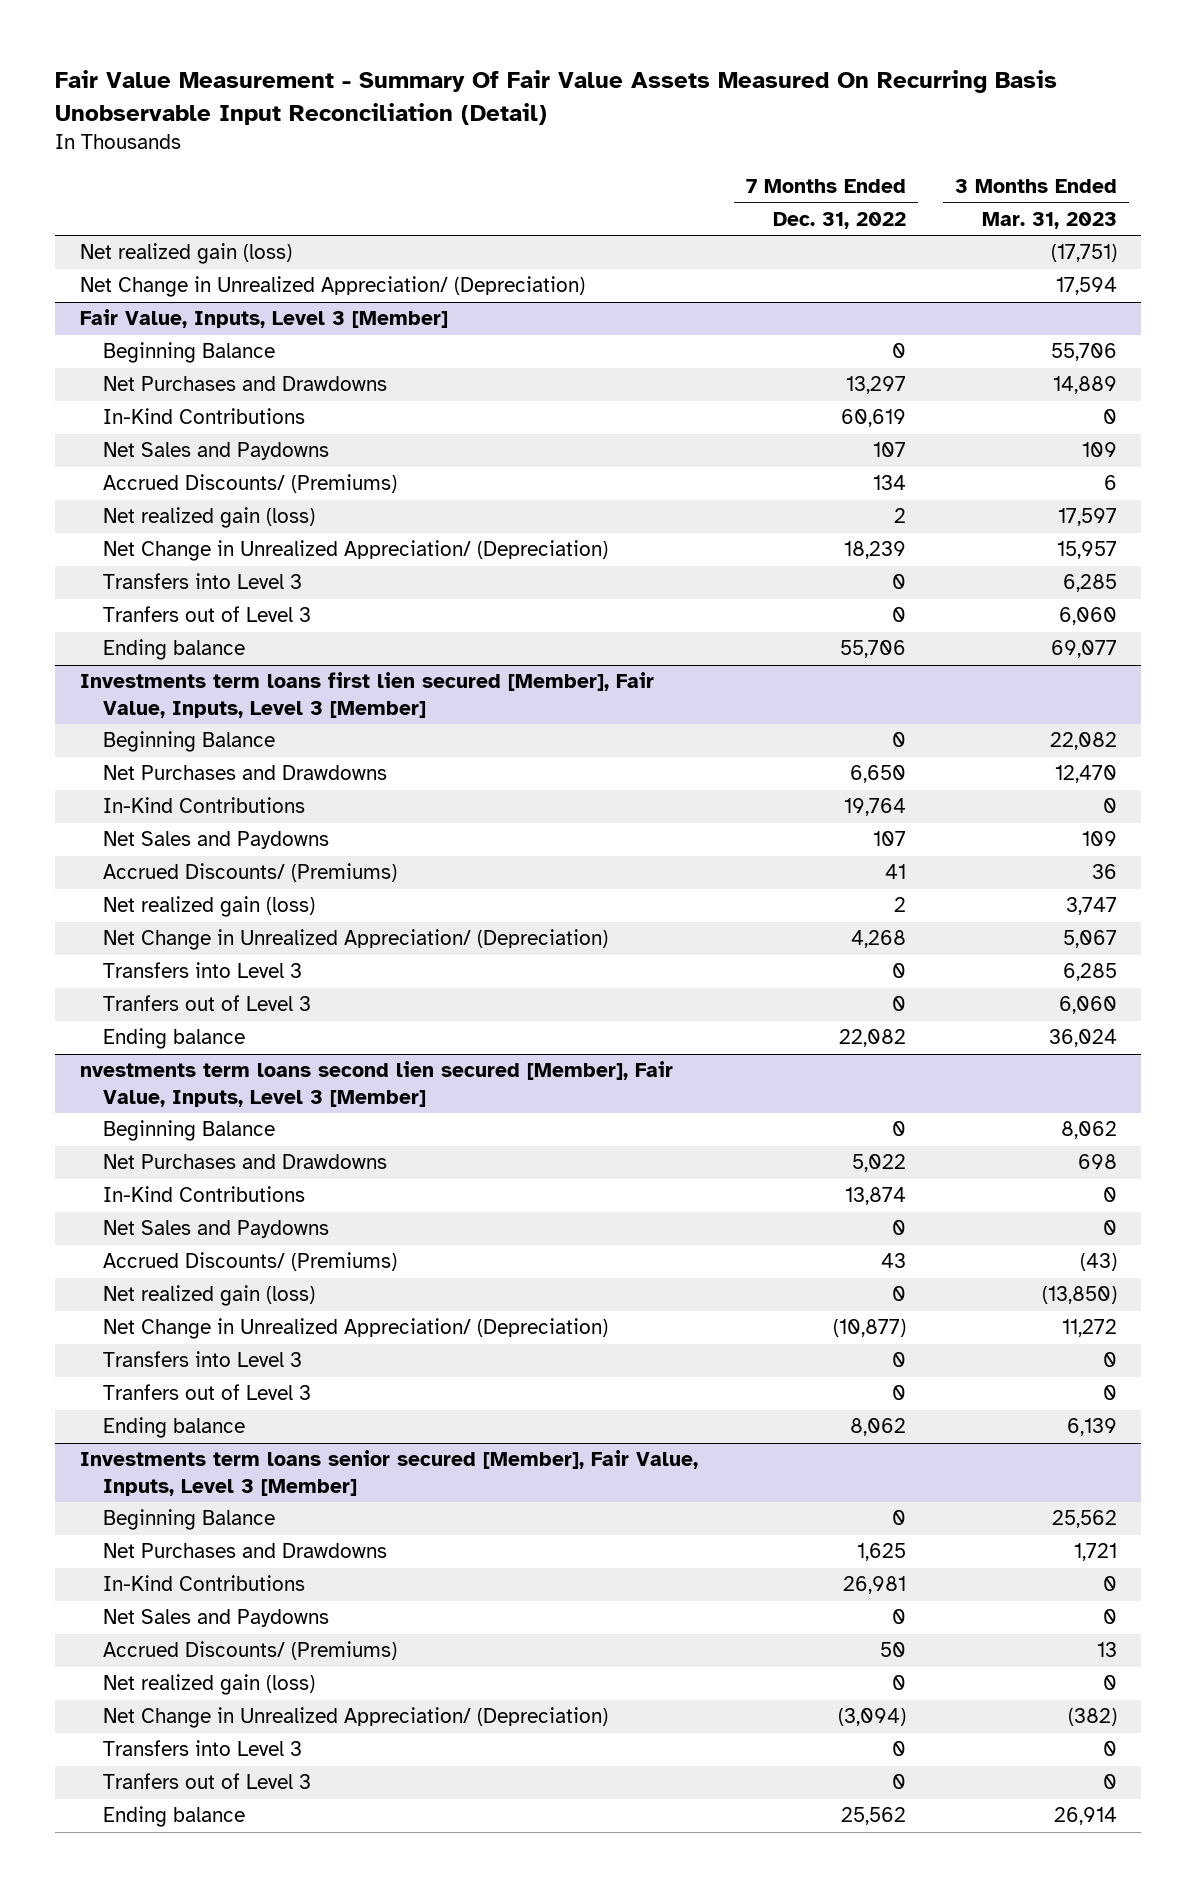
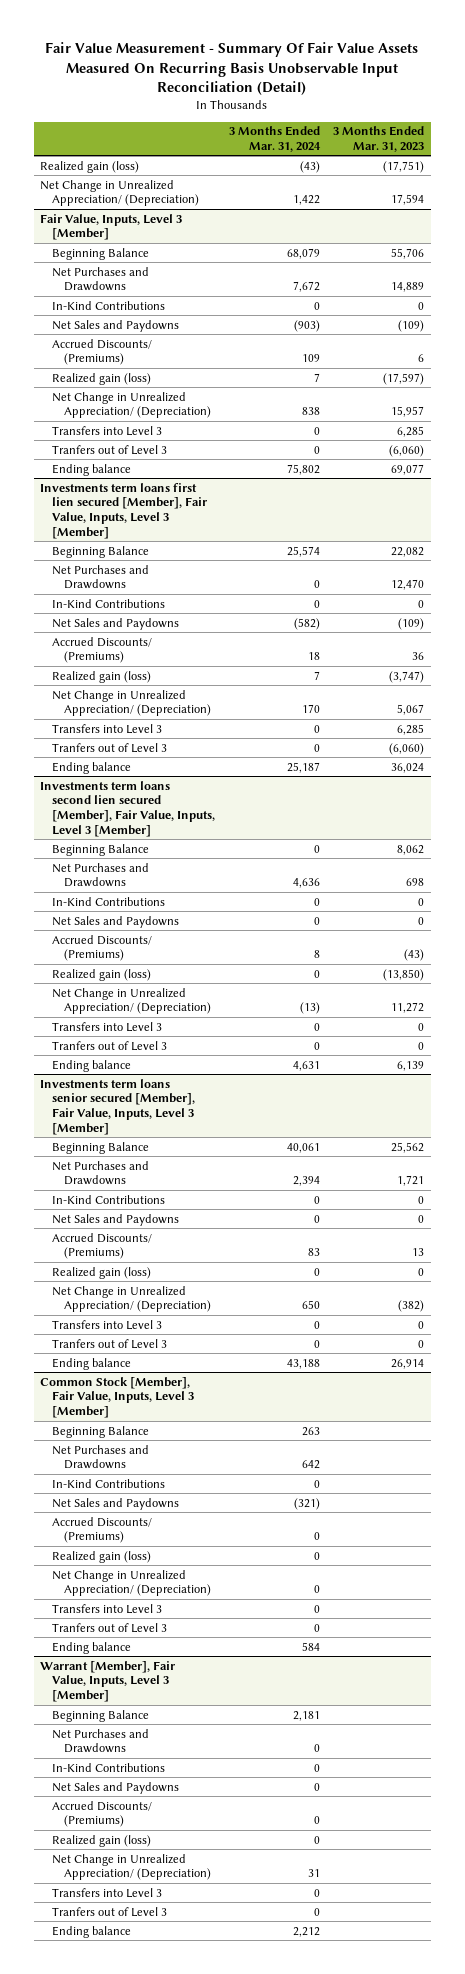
- | 7 Months Ended Dec. 31, 2022 | 3 Months Ended Mar. 31, 2023
+ | 3 Months Ended Mar. 31, 2024 | 3 Months Ended Mar. 31, 2023
- Net realized gain (loss) | | (17,751)
+ Realized gain (loss) | (43) | (17,751)
@ Fair Value, Inputs, Level 3 [Member]
- Net Sales and Paydowns | 107 | 109
+ Net Sales and Paydowns | (903) | (109)
- Net realized gain (loss) | 2 | 17,597
+ Realized gain (loss) | 7 | (17,597)
- Tranfers out of Level 3 | 0 | 6,060
+ Tranfers out of Level 3 | 0 | (6,060)
@ Investments term loans first lien secured [Member], Fair Value, Inputs, Level 3 [Member]
- Net Sales and Paydowns | 107 | 109
+ Net Sales and Paydowns | (582) | (109)
- Net realized gain (loss) | 2 | 3,747
+ Realized gain (loss) | 7 | (3,747)
- Tranfers out of Level 3 | 0 | 6,060
+ Tranfers out of Level 3 | 0 | (6,060)
- nvestments term loans second lien secured [Member], Fair Value, Inputs, Level 3 [Member]
+ Investments term loans second lien secured [Member], Fair Value, Inputs, Level 3 [Member]
- Net realized gain (loss) | 0 | (13,850)
+ Realized gain (loss) | 0 | (13,850)
@ Investments term loans senior secured [Member], Fair Value, Inputs, Level 3 [Member]
- Net realized gain (loss) | 0 | 0
+ Realized gain (loss) | 0 | 0
+ Common Stock [Member], Fair Value, Inputs, Level 3 [Member]
+ Beginning Balance | 263 |
+ Net Purchases and Drawdowns | 642 |
+ In-Kind Contributions | 0 |
+ Net Sales and Paydowns | (321) |
+ Accrued Discounts/ (Premiums) | 0 |
+ Realized gain (loss) | 0 |
+ Net Change in Unrealized Appreciation/ (Depreciation) | 0 |
+ Transfers into Level 3 | 0 |
+ Tranfers out of Level 3 | 0 |
+ Ending balance | 584 |
+ Warrant [Member], Fair Value, Inputs, Level 3 [Member]
+ Beginning Balance | 2,181 |
+ Net Purchases and Drawdowns | 0 |
+ In-Kind Contributions | 0 |
+ Net Sales and Paydowns | 0 |
+ Accrued Discounts/ (Premiums) | 0 |
+ Realized gain (loss) | 0 |
+ Net Change in Unrealized Appreciation/ (Depreciation) | 31 |
+ Transfers into Level 3 | 0 |
+ Tranfers out of Level 3 | 0 |
+ Ending balance | 2,212 |

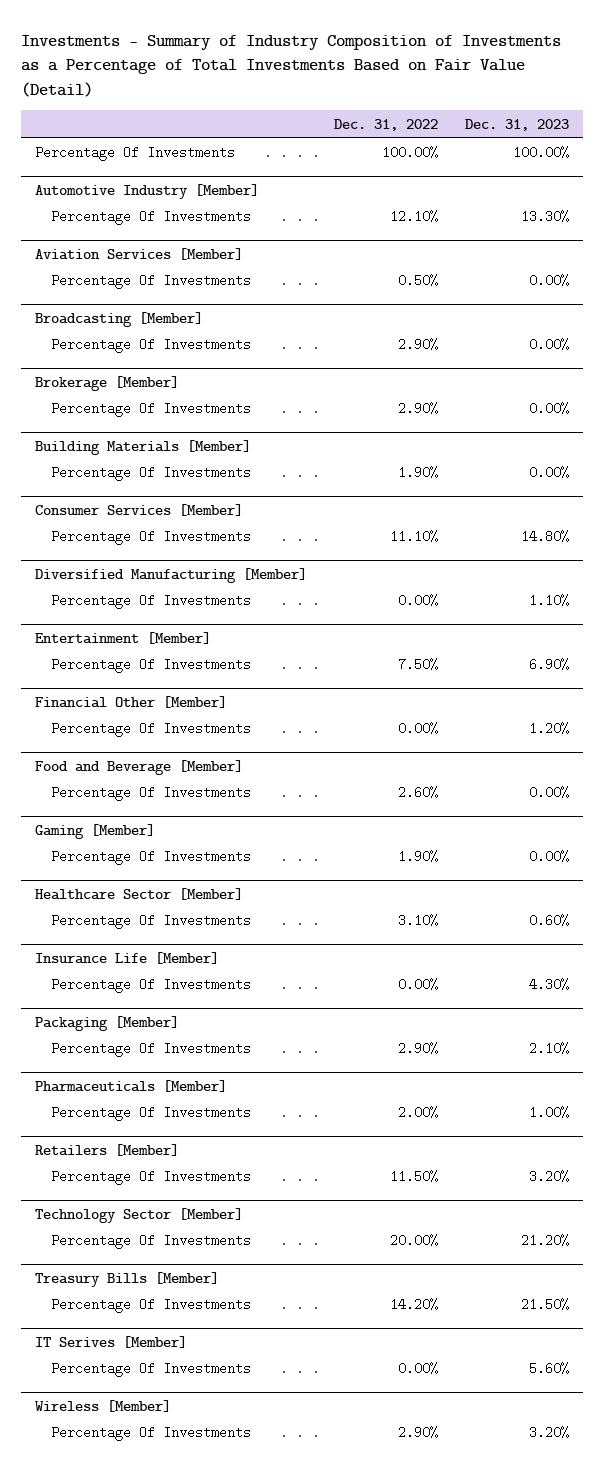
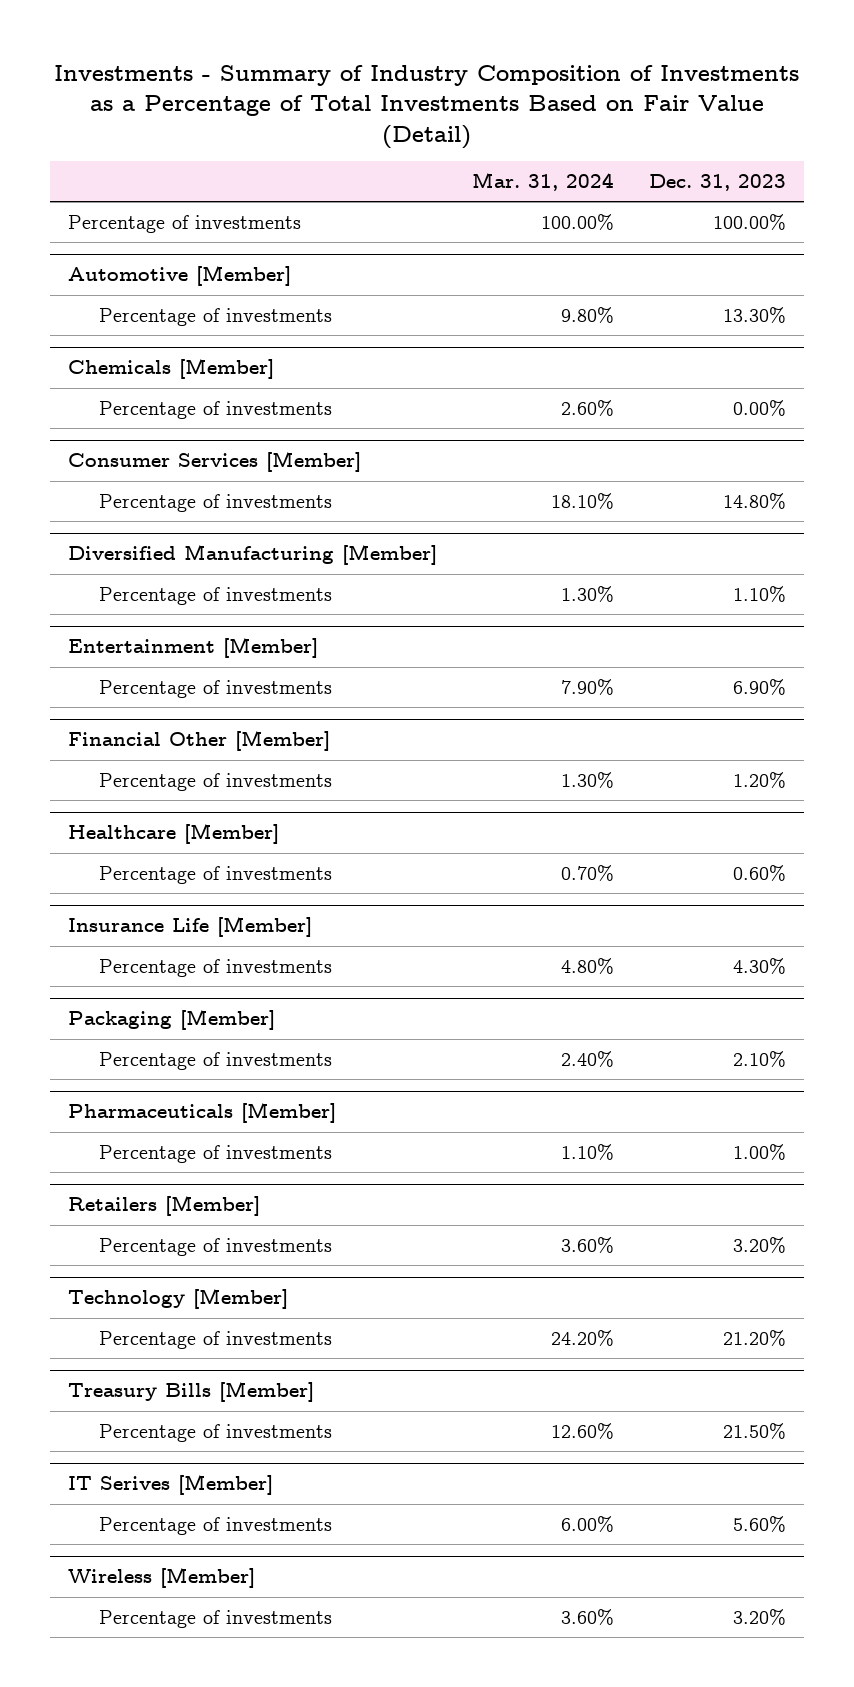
- | Dec. 31, 2022 | Dec. 31, 2023
+ | Mar. 31, 2024 | Dec. 31, 2023
- Percentage Of Investments | 100.00% | 100.00%
- Automotive Industry [Member]
- Percentage Of Investments | 12.10% | 13.30%
- Aviation Services [Member]
- Percentage Of Investments | 0.50% | 0.00%
- Broadcasting [Member]
- Percentage Of Investments | 2.90% | 0.00%
- Brokerage [Member]
- Percentage Of Investments | 2.90% | 0.00%
- Building Materials [Member]
- Percentage Of Investments | 1.90% | 0.00%
+ Percentage of investments | 100.00% | 100.00%
+ Automotive [Member]
+ Percentage of investments | 9.80% | 13.30%
+ Chemicals [Member]
+ Percentage of investments | 2.60% | 0.00%
@ Consumer Services [Member]
- Percentage Of Investments | 11.10% | 14.80%
+ Percentage of investments | 18.10% | 14.80%
@ Diversified Manufacturing [Member]
- Percentage Of Investments | 0.00% | 1.10%
+ Percentage of investments | 1.30% | 1.10%
@ Entertainment [Member]
- Percentage Of Investments | 7.50% | 6.90%
+ Percentage of investments | 7.90% | 6.90%
@ Financial Other [Member]
- Percentage Of Investments | 0.00% | 1.20%
- Food and Beverage [Member]
- Percentage Of Investments | 2.60% | 0.00%
- Gaming [Member]
- Percentage Of Investments | 1.90% | 0.00%
- Healthcare Sector [Member]
- Percentage Of Investments | 3.10% | 0.60%
@ Financial Other [Member]
+ Percentage of investments | 1.30% | 1.20%
+ Healthcare [Member]
+ Percentage of investments | 0.70% | 0.60%
@ Insurance Life [Member]
- Percentage Of Investments | 0.00% | 4.30%
+ Percentage of investments | 4.80% | 4.30%
@ Packaging [Member]
- Percentage Of Investments | 2.90% | 2.10%
+ Percentage of investments | 2.40% | 2.10%
@ Pharmaceuticals [Member]
- Percentage Of Investments | 2.00% | 1.00%
+ Percentage of investments | 1.10% | 1.00%
@ Retailers [Member]
- Percentage Of Investments | 11.50% | 3.20%
- Technology Sector [Member]
- Percentage Of Investments | 20.00% | 21.20%
@ Retailers [Member]
+ Percentage of investments | 3.60% | 3.20%
+ Technology [Member]
+ Percentage of investments | 24.20% | 21.20%
@ Treasury Bills [Member]
- Percentage Of Investments | 14.20% | 21.50%
+ Percentage of investments | 12.60% | 21.50%
@ IT Serives [Member]
- Percentage Of Investments | 0.00% | 5.60%
+ Percentage of investments | 6.00% | 5.60%
@ Wireless [Member]
- Percentage Of Investments | 2.90% | 3.20%
+ Percentage of investments | 3.60% | 3.20%

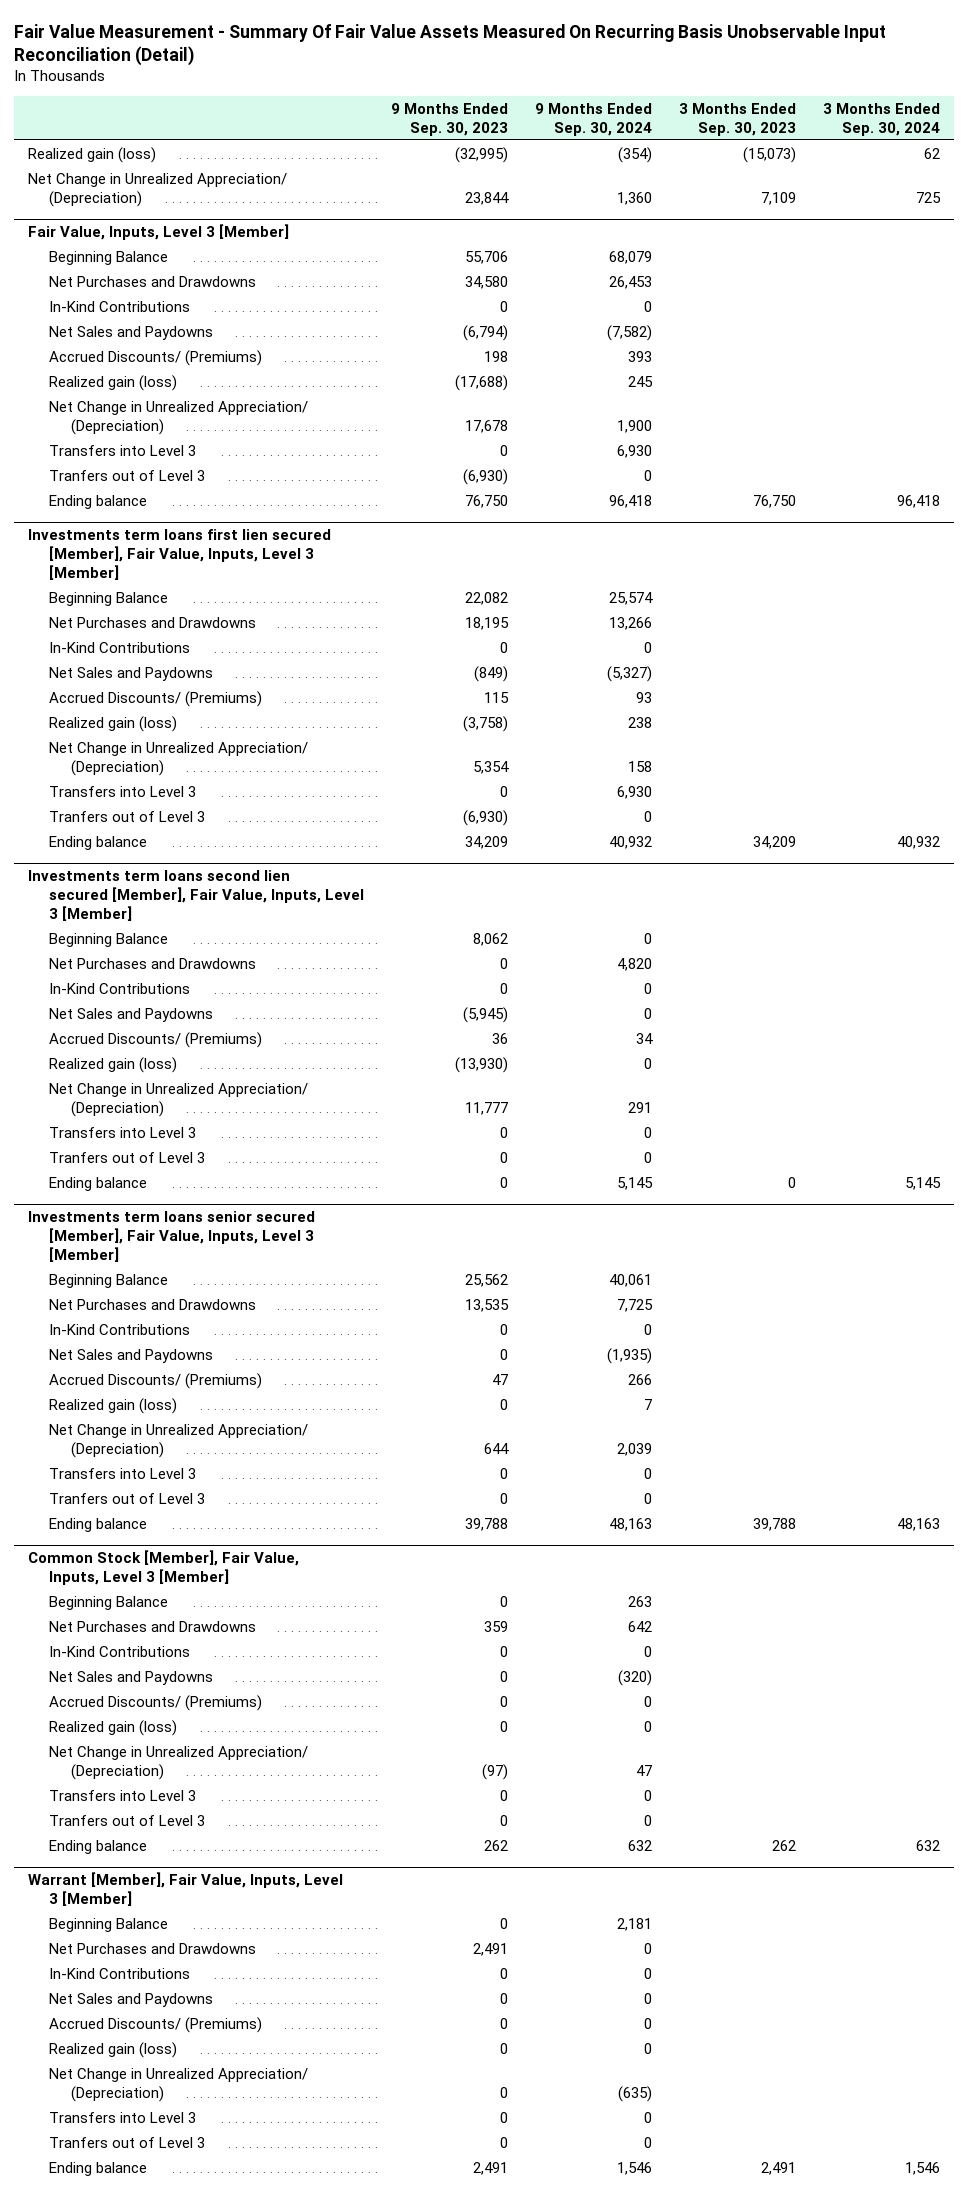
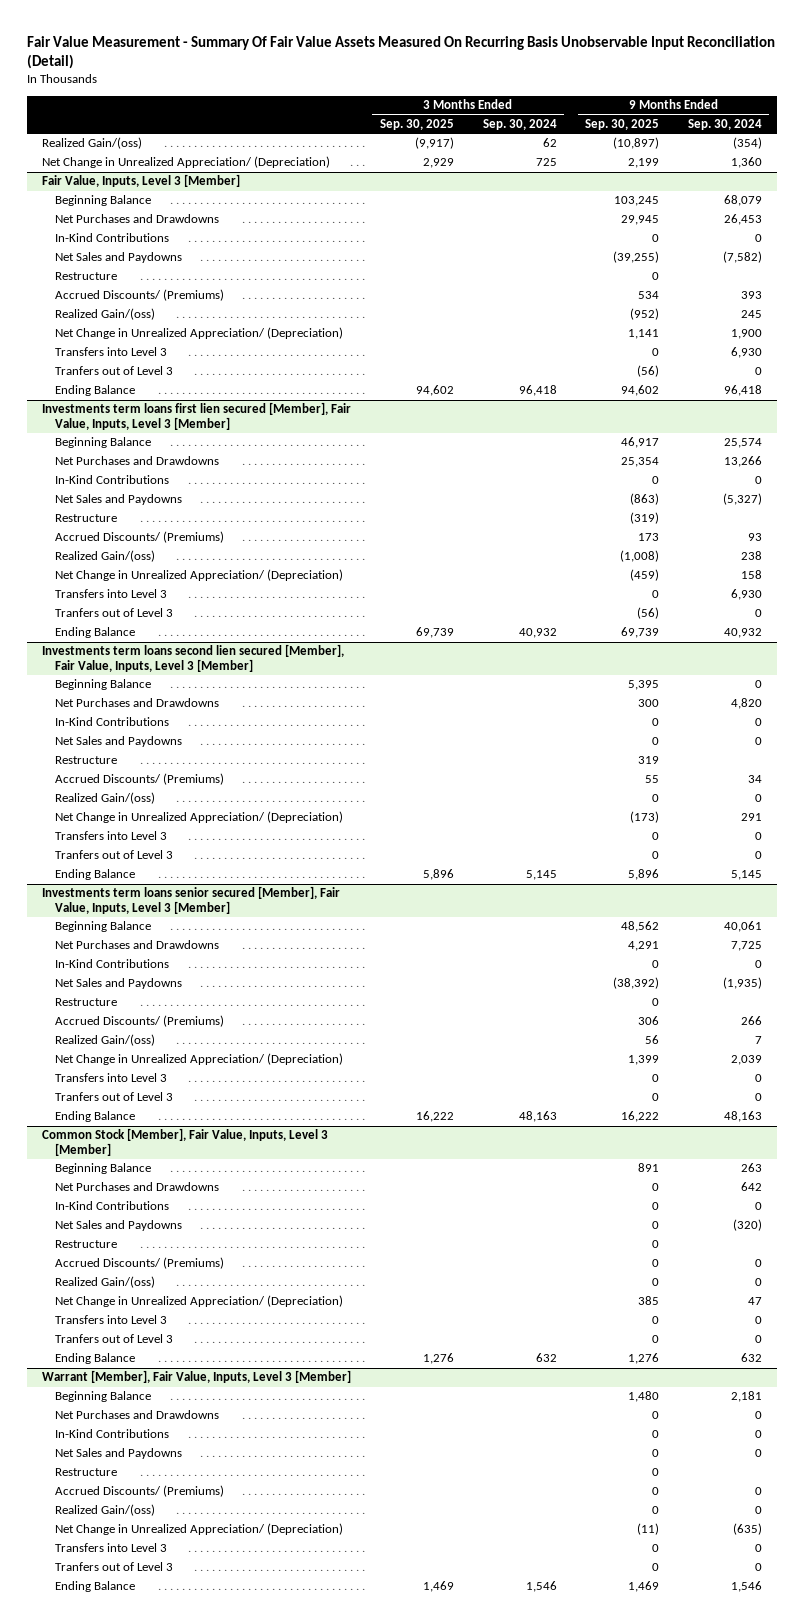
- | 9 Months Ended Sep. 30, 2023 | 9 Months Ended Sep. 30, 2024 | 3 Months Ended Sep. 30, 2023 | 3 Months Ended Sep. 30, 2024
+ | 3 Months Ended Sep. 30, 2025 | 3 Months Ended Sep. 30, 2024 | 9 Months Ended Sep. 30, 2025 | 9 Months Ended Sep. 30, 2024
- Realized gain (loss) | (32,995) | (354) | (15,073) | 62
+ Realized Gain/(oss) | (9,917) | 62 | (10,897) | (354)
@ Fair Value, Inputs, Level 3 [Member]
+ Restructure | | | 0 |
- Realized gain (loss) | (17,688) | 245 | |
+ Realized Gain/(oss) | | | (952) | 245
- Ending balance | 76,750 | 96,418 | 76,750 | 96,418
+ Ending Balance | 94,602 | 96,418 | 94,602 | 96,418
@ Investments term loans first lien secured [Member], Fair Value, Inputs, Level 3 [Member]
+ Restructure | | | (319) |
- Realized gain (loss) | (3,758) | 238 | |
+ Realized Gain/(oss) | | | (1,008) | 238
- Ending balance | 34,209 | 40,932 | 34,209 | 40,932
+ Ending Balance | 69,739 | 40,932 | 69,739 | 40,932
@ Investments term loans second lien secured [Member], Fair Value, Inputs, Level 3 [Member]
+ Restructure | | | 319 |
- Realized gain (loss) | (13,930) | 0 | |
+ Realized Gain/(oss) | | | 0 | 0
- Ending balance | 0 | 5,145 | 0 | 5,145
+ Ending Balance | 5,896 | 5,145 | 5,896 | 5,145
@ Investments term loans senior secured [Member], Fair Value, Inputs, Level 3 [Member]
+ Restructure | | | 0 |
- Realized gain (loss) | 0 | 7 | |
+ Realized Gain/(oss) | | | 56 | 7
- Ending balance | 39,788 | 48,163 | 39,788 | 48,163
+ Ending Balance | 16,222 | 48,163 | 16,222 | 48,163
@ Common Stock [Member], Fair Value, Inputs, Level 3 [Member]
+ Restructure | | | 0 |
- Realized gain (loss) | 0 | 0 | |
+ Realized Gain/(oss) | | | 0 | 0
- Ending balance | 262 | 632 | 262 | 632
+ Ending Balance | 1,276 | 632 | 1,276 | 632
@ Warrant [Member], Fair Value, Inputs, Level 3 [Member]
+ Restructure | | | 0 |
- Realized gain (loss) | 0 | 0 | |
+ Realized Gain/(oss) | | | 0 | 0
- Ending balance | 2,491 | 1,546 | 2,491 | 1,546
+ Ending Balance | 1,469 | 1,546 | 1,469 | 1,546

